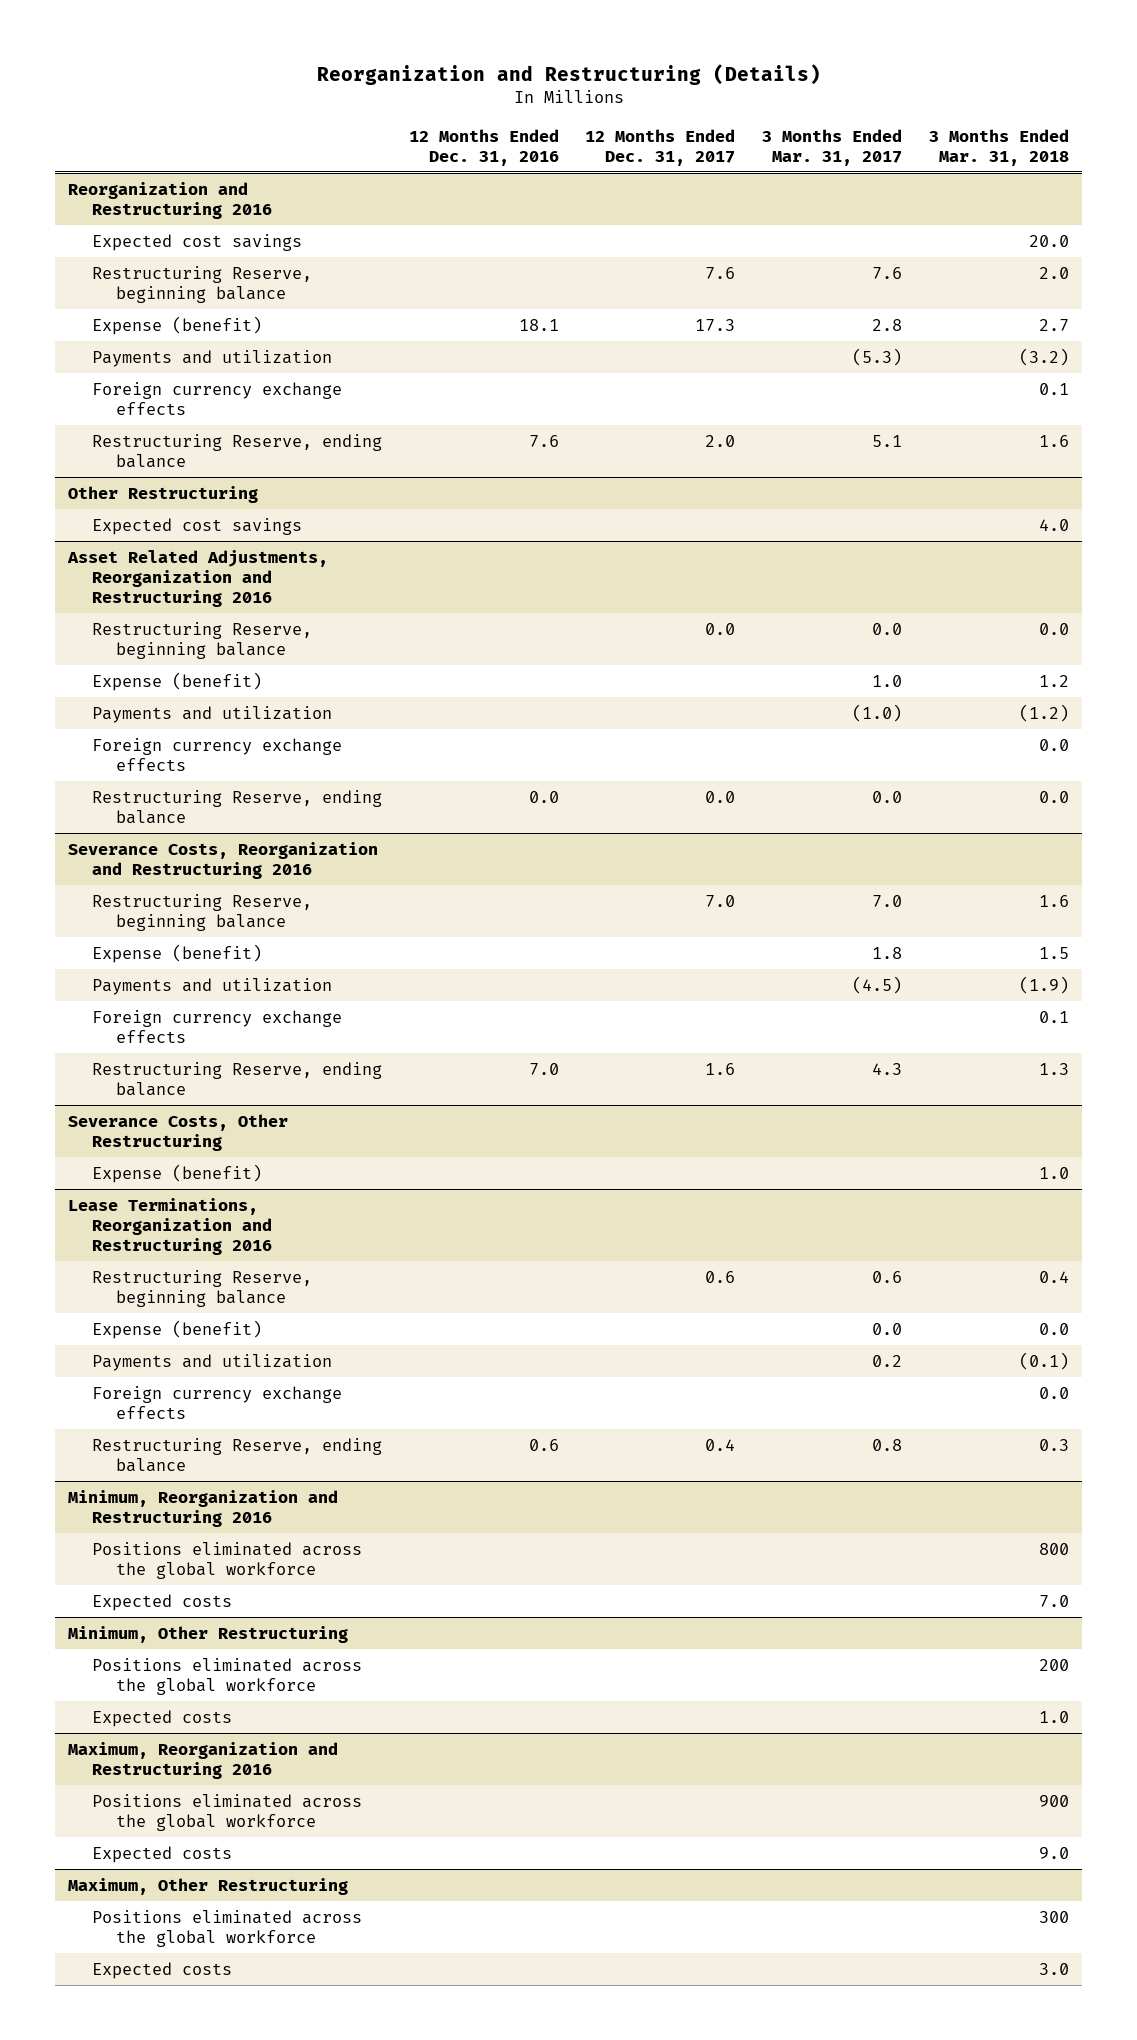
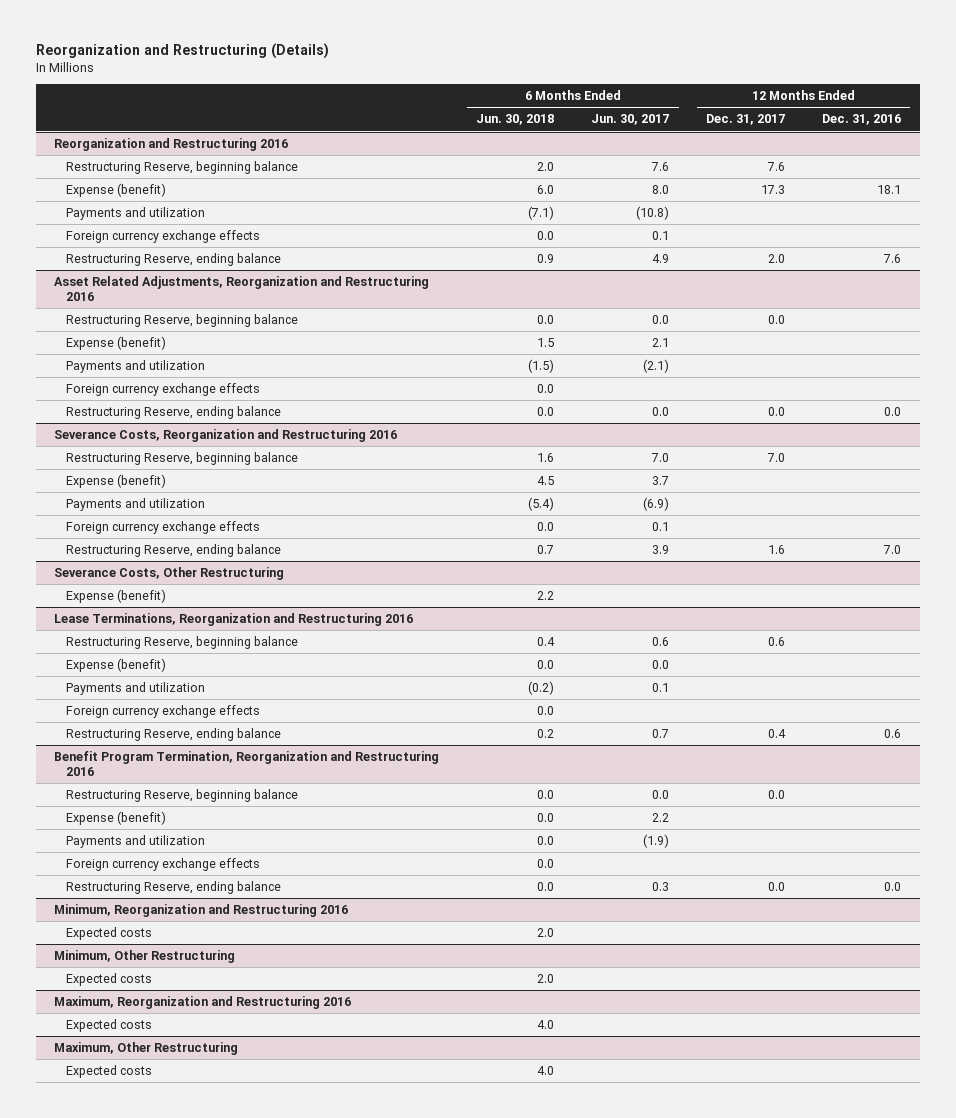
- | 12 Months Ended Dec. 31, 2016 | 12 Months Ended Dec. 31, 2017 | 3 Months Ended Mar. 31, 2017 | 3 Months Ended Mar. 31, 2018
+ | 6 Months Ended Jun. 30, 2018 | 6 Months Ended Jun. 30, 2017 | 12 Months Ended Dec. 31, 2017 | 12 Months Ended Dec. 31, 2016
@ Reorganization and Restructuring 2016
- Expected cost savings | | | | 20.0
- Other Restructuring
- Expected cost savings | | | | 4.0
+ Benefit Program Termination, Reorganization and Restructuring 2016
+ Restructuring Reserve, beginning balance | 0.0 | 0.0 | 0.0 |
+ Expense (benefit) | 0.0 | 2.2 | |
+ Payments and utilization | 0.0 | (1.9) | |
+ Foreign currency exchange effects | 0.0 | | |
+ Restructuring Reserve, ending balance | 0.0 | 0.3 | 0.0 | 0.0
@ Minimum, Reorganization and Restructuring 2016
- Positions eliminated across the global workforce | | | | 800
@ Minimum, Other Restructuring
- Positions eliminated across the global workforce | | | | 200
@ Maximum, Reorganization and Restructuring 2016
- Positions eliminated across the global workforce | | | | 900
@ Maximum, Other Restructuring
- Positions eliminated across the global workforce | | | | 300

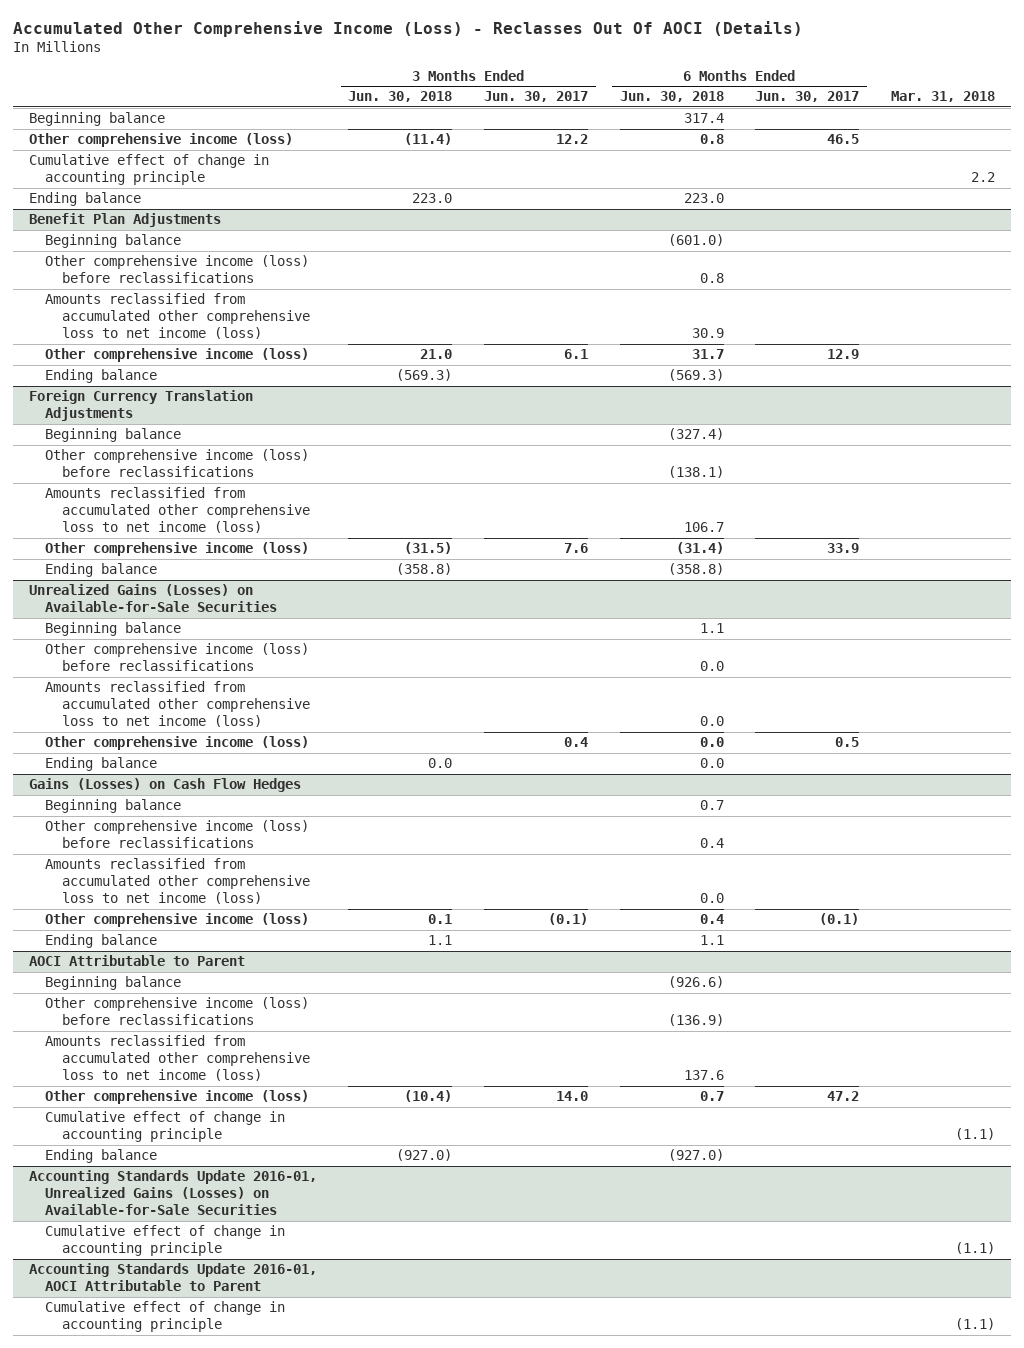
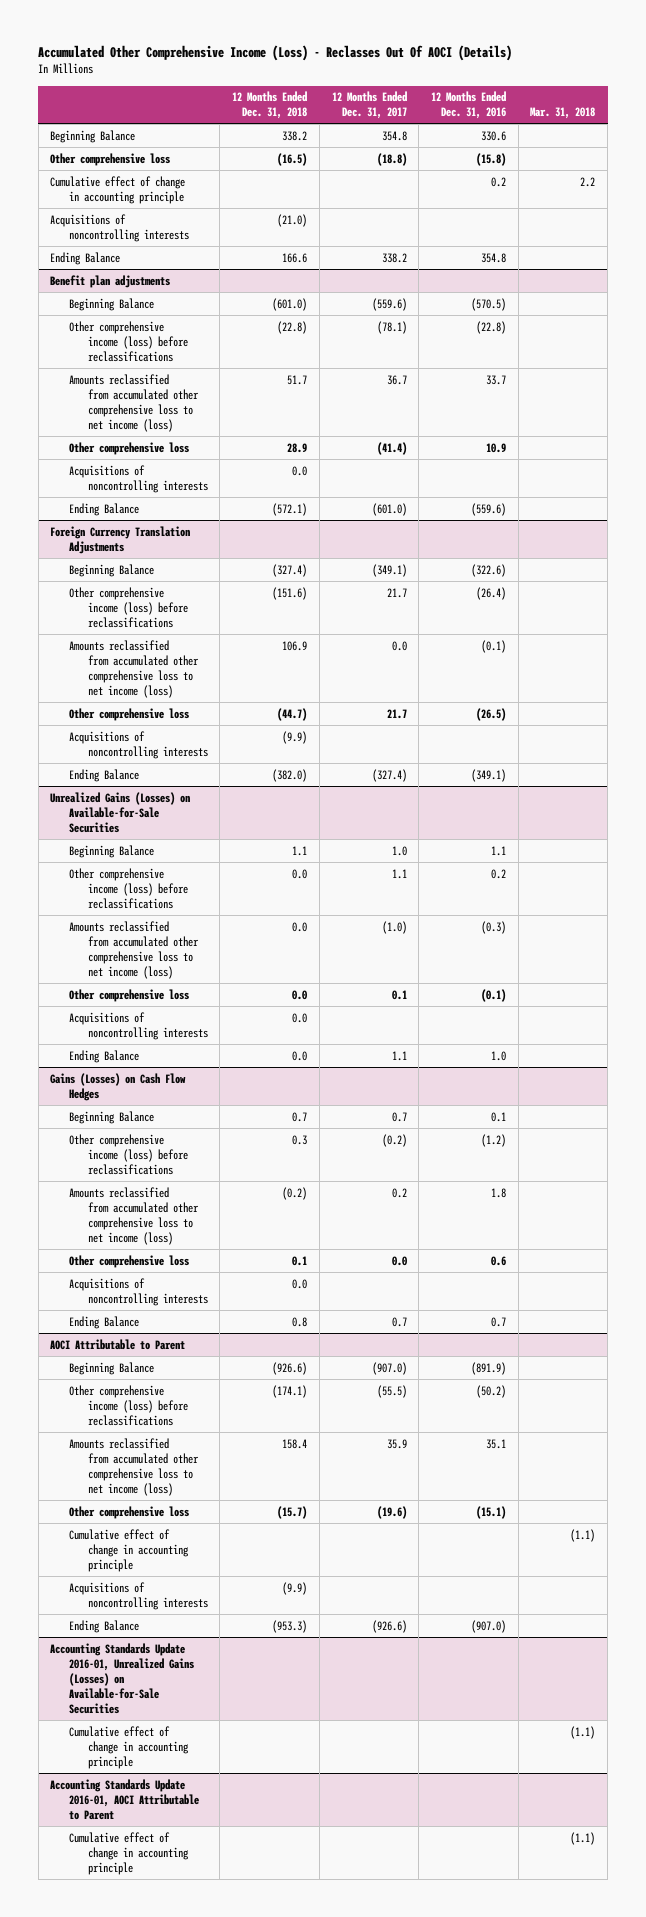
- | 3 Months Ended Jun. 30, 2018 | 3 Months Ended Jun. 30, 2017 | 6 Months Ended Jun. 30, 2018 | 6 Months Ended Jun. 30, 2017 | Mar. 31, 2018
+ | 12 Months Ended Dec. 31, 2018 | 12 Months Ended Dec. 31, 2017 | 12 Months Ended Dec. 31, 2016 | Mar. 31, 2018
- Beginning balance | | | 317.4 | |
- Other comprehensive income (loss) | (11.4) | 12.2 | 0.8 | 46.5 |
+ Beginning Balance | 338.2 | 354.8 | 330.6 |
+ Other comprehensive loss | (16.5) | (18.8) | (15.8) |
- Ending balance | 223.0 | | 223.0 | |
- Benefit Plan Adjustments
- Beginning balance | | | (601.0) | |
+ Acquisitions of noncontrolling interests | (21.0) | | |
+ Ending Balance | 166.6 | 338.2 | 354.8 |
+ Benefit plan adjustments
+ Beginning Balance | (601.0) | (559.6) | (570.5) |
- Other comprehensive income (loss) | 21.0 | 6.1 | 31.7 | 12.9 |
- Ending balance | (569.3) | | (569.3) | |
+ Other comprehensive loss | 28.9 | (41.4) | 10.9 |
+ Acquisitions of noncontrolling interests | 0.0 | | |
+ Ending Balance | (572.1) | (601.0) | (559.6) |
@ Foreign Currency Translation Adjustments
- Beginning balance | | | (327.4) | |
+ Beginning Balance | (327.4) | (349.1) | (322.6) |
- Other comprehensive income (loss) | (31.5) | 7.6 | (31.4) | 33.9 |
- Ending balance | (358.8) | | (358.8) | |
+ Other comprehensive loss | (44.7) | 21.7 | (26.5) |
+ Acquisitions of noncontrolling interests | (9.9) | | |
+ Ending Balance | (382.0) | (327.4) | (349.1) |
@ Unrealized Gains (Losses) on Available-for-Sale Securities
- Beginning balance | | | 1.1 | |
+ Beginning Balance | 1.1 | 1.0 | 1.1 |
- Other comprehensive income (loss) | | 0.4 | 0.0 | 0.5 |
- Ending balance | 0.0 | | 0.0 | |
+ Other comprehensive loss | 0.0 | 0.1 | (0.1) |
+ Acquisitions of noncontrolling interests | 0.0 | | |
+ Ending Balance | 0.0 | 1.1 | 1.0 |
@ Gains (Losses) on Cash Flow Hedges
- Beginning balance | | | 0.7 | |
+ Beginning Balance | 0.7 | 0.7 | 0.1 |
- Other comprehensive income (loss) | 0.1 | (0.1) | 0.4 | (0.1) |
- Ending balance | 1.1 | | 1.1 | |
+ Other comprehensive loss | 0.1 | 0.0 | 0.6 |
+ Acquisitions of noncontrolling interests | 0.0 | | |
+ Ending Balance | 0.8 | 0.7 | 0.7 |
@ AOCI Attributable to Parent
- Beginning balance | | | (926.6) | |
+ Beginning Balance | (926.6) | (907.0) | (891.9) |
- Other comprehensive income (loss) | (10.4) | 14.0 | 0.7 | 47.2 |
+ Other comprehensive loss | (15.7) | (19.6) | (15.1) |
- Ending balance | (927.0) | | (927.0) | |
+ Acquisitions of noncontrolling interests | (9.9) | | |
+ Ending Balance | (953.3) | (926.6) | (907.0) |

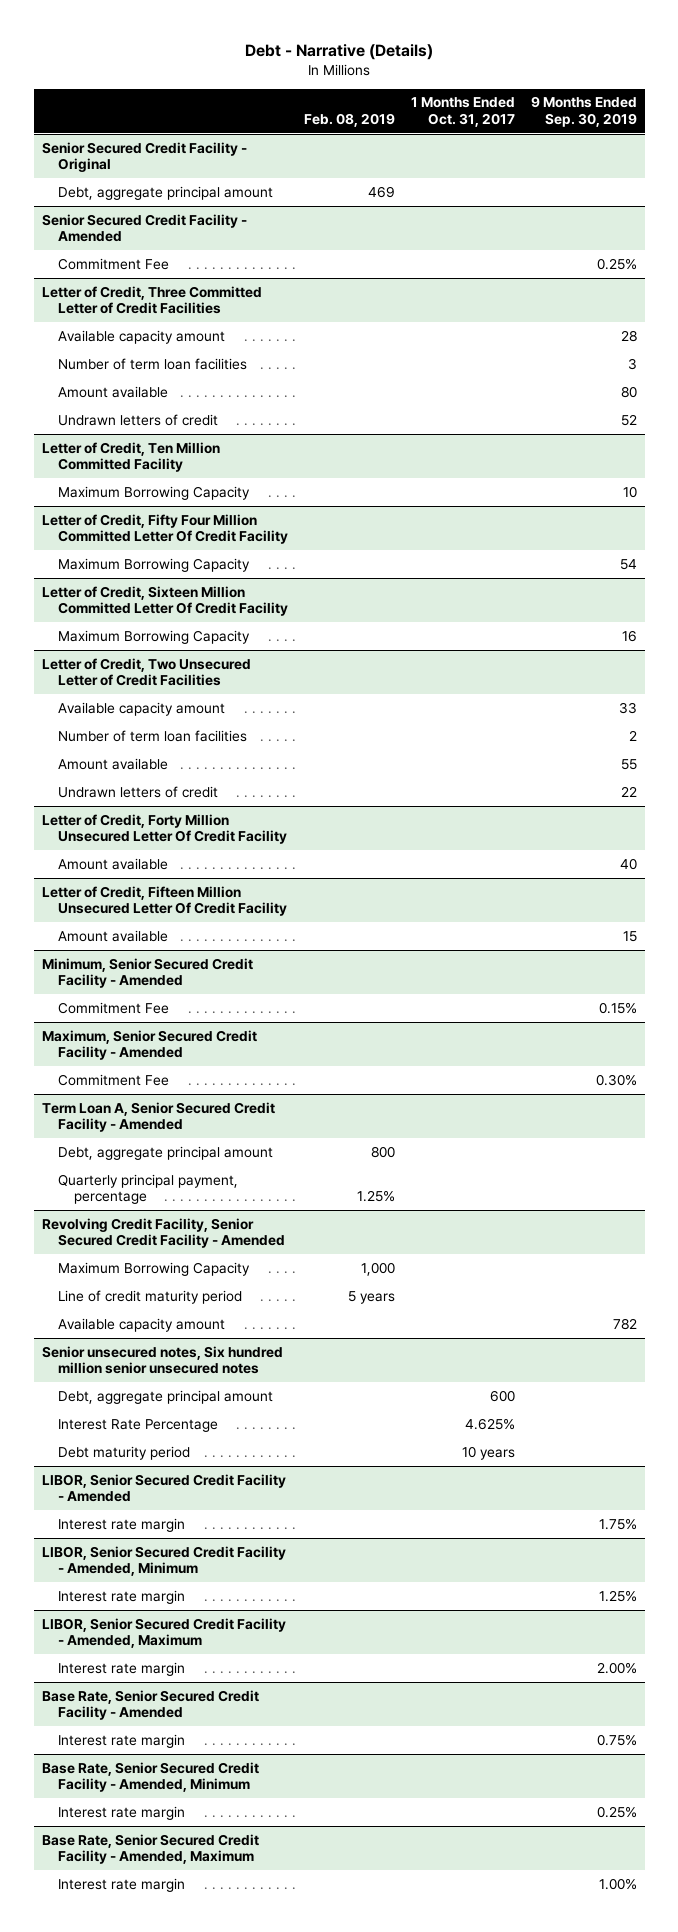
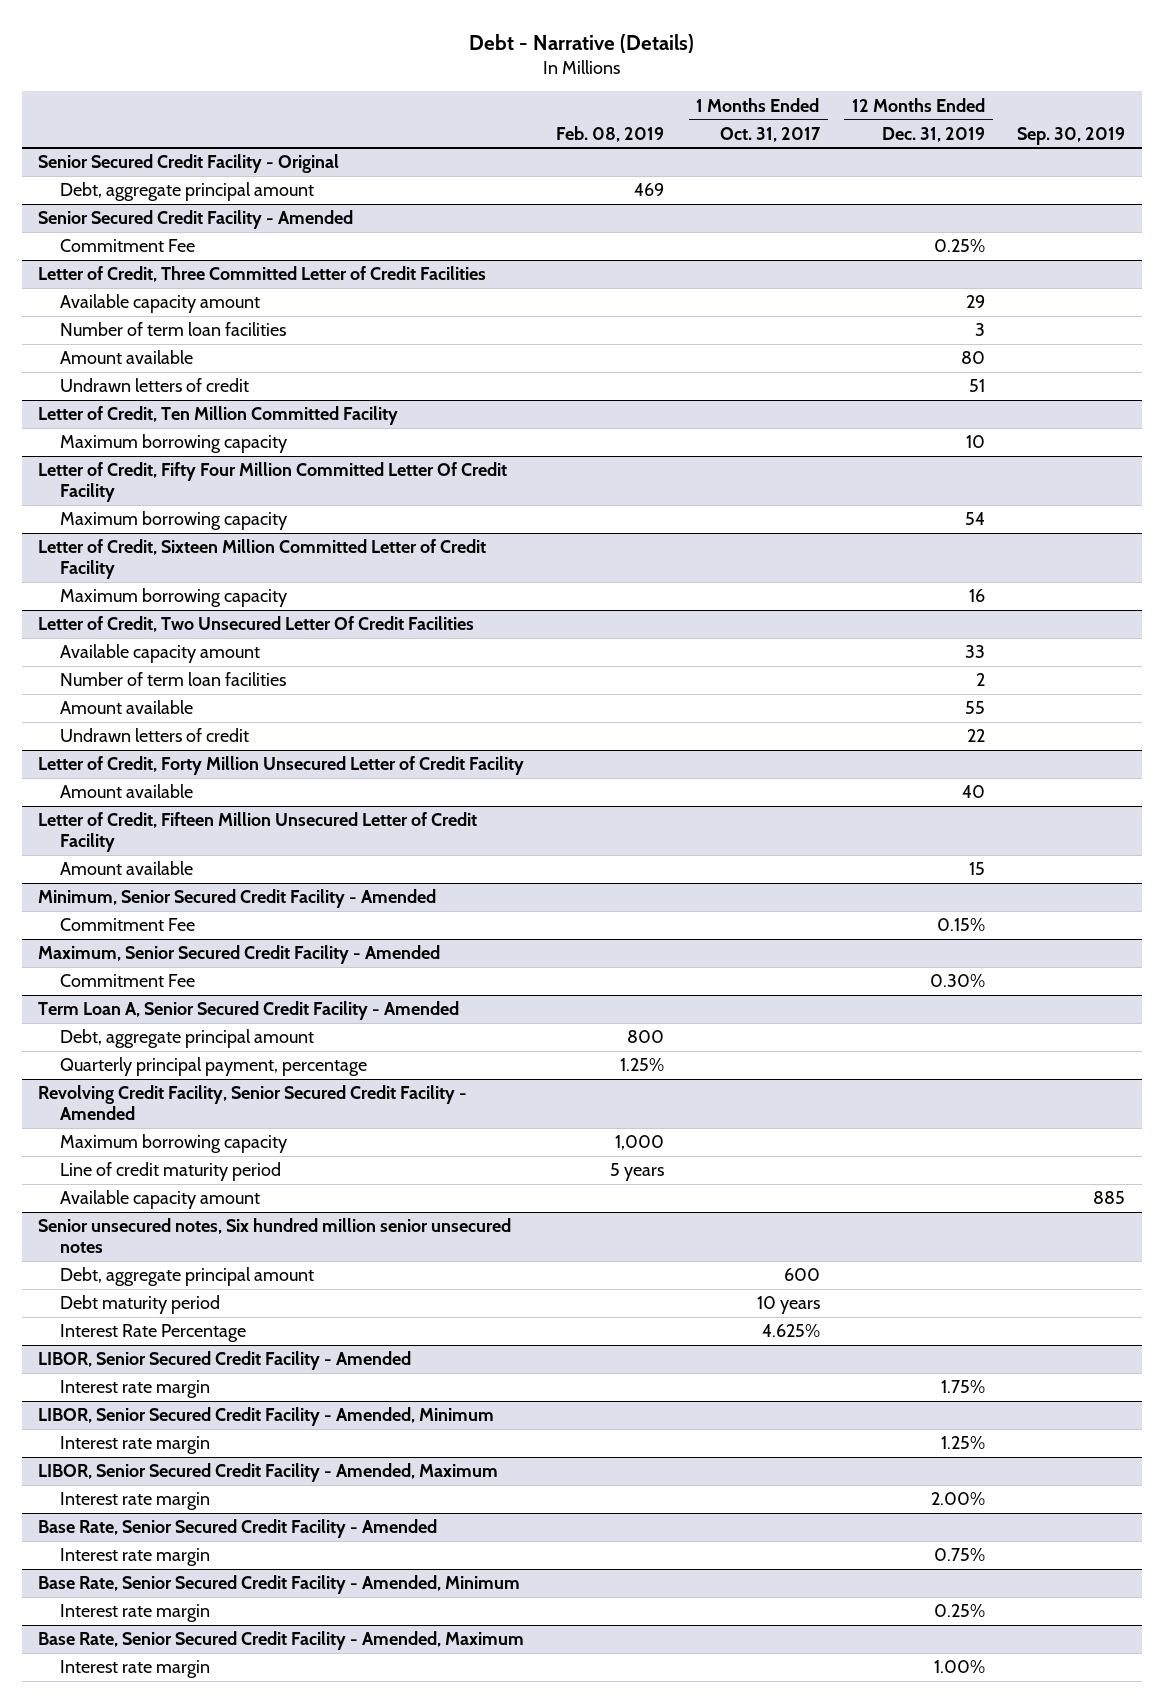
- | Feb. 08, 2019 | 1 Months Ended Oct. 31, 2017 | 9 Months Ended Sep. 30, 2019
+ | Feb. 08, 2019 | 1 Months Ended Oct. 31, 2017 | 12 Months Ended Dec. 31, 2019 | Sep. 30, 2019
@ Letter of Credit, Ten Million Committed Facility
- Maximum Borrowing Capacity | | | 10
+ Maximum borrowing capacity | | | 10 |
@ Letter of Credit, Fifty Four Million Committed Letter Of Credit Facility
- Maximum Borrowing Capacity | | | 54
- Letter of Credit, Sixteen Million Committed Letter Of Credit Facility
- Maximum Borrowing Capacity | | | 16
- Letter of Credit, Two Unsecured Letter of Credit Facilities
@ Letter of Credit, Fifty Four Million Committed Letter Of Credit Facility
+ Maximum borrowing capacity | | | 54 |
+ Letter of Credit, Sixteen Million Committed Letter of Credit Facility
+ Maximum borrowing capacity | | | 16 |
+ Letter of Credit, Two Unsecured Letter Of Credit Facilities
- Letter of Credit, Forty Million Unsecured Letter Of Credit Facility
+ Letter of Credit, Forty Million Unsecured Letter of Credit Facility
- Letter of Credit, Fifteen Million Unsecured Letter Of Credit Facility
+ Letter of Credit, Fifteen Million Unsecured Letter of Credit Facility
@ Revolving Credit Facility, Senior Secured Credit Facility - Amended
- Maximum Borrowing Capacity | 1,000 | |
+ Maximum borrowing capacity | 1,000 | | |
@ Senior unsecured notes, Six hundred million senior unsecured notes
moved down: Interest Rate Percentage | | 4.625% | |

